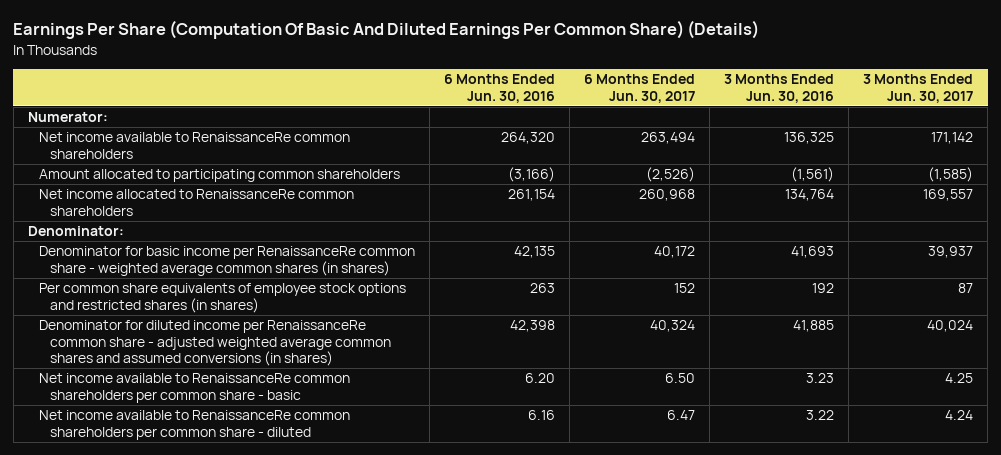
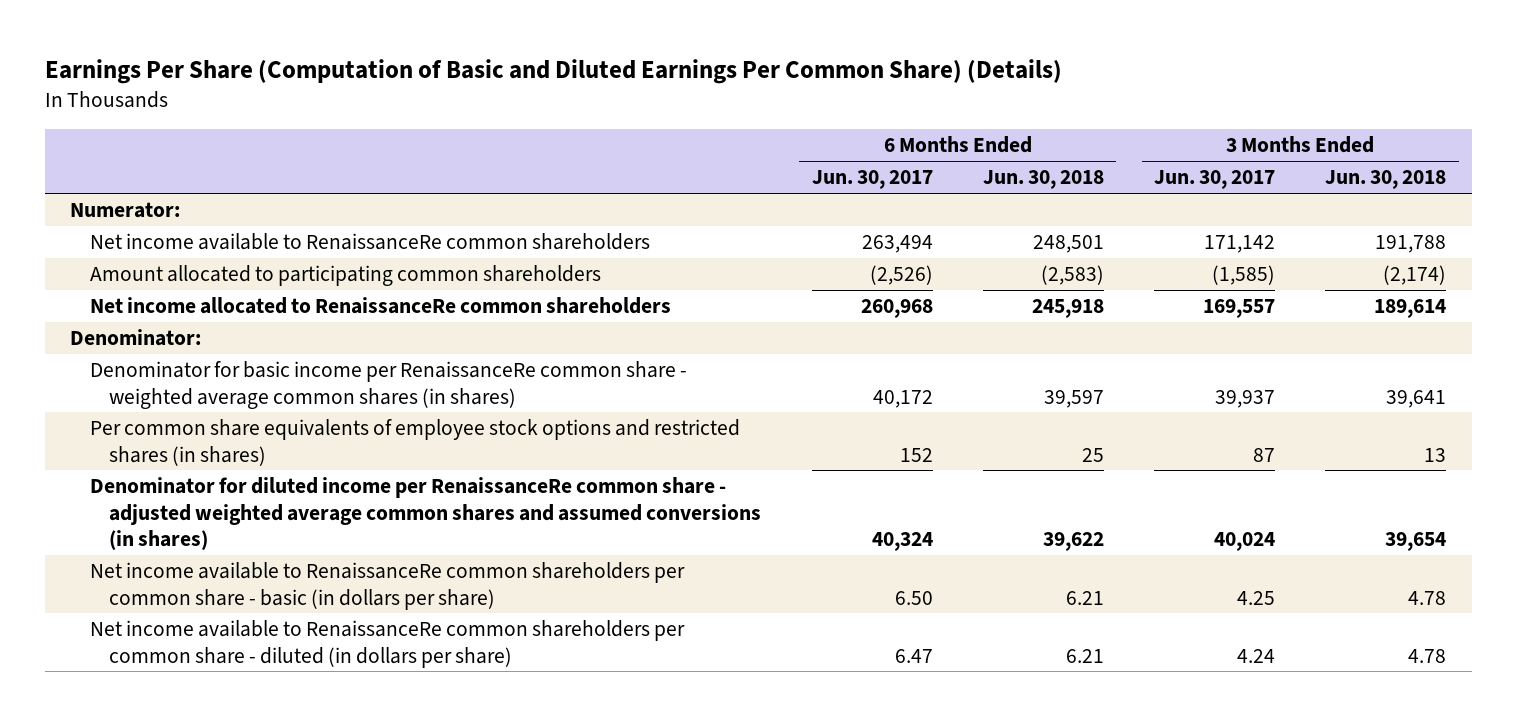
- Earnings Per Share (Computation Of Basic And Diluted Earnings Per Common Share) (Details)
+ Earnings Per Share (Computation of Basic and Diluted Earnings Per Common Share) (Details)
- | 6 Months Ended Jun. 30, 2016 | 6 Months Ended Jun. 30, 2017 | 3 Months Ended Jun. 30, 2016 | 3 Months Ended Jun. 30, 2017
+ | 6 Months Ended Jun. 30, 2017 | 6 Months Ended Jun. 30, 2018 | 3 Months Ended Jun. 30, 2017 | 3 Months Ended Jun. 30, 2018
- Net income available to RenaissanceRe common shareholders per common share - basic | 6.20 | 6.50 | 3.23 | 4.25
- Net income available to RenaissanceRe common shareholders per common share - diluted | 6.16 | 6.47 | 3.22 | 4.24
+ Net income available to RenaissanceRe common shareholders per common share - basic (in dollars per share) | 6.50 | 6.21 | 4.25 | 4.78
+ Net income available to RenaissanceRe common shareholders per common share - diluted (in dollars per share) | 6.47 | 6.21 | 4.24 | 4.78

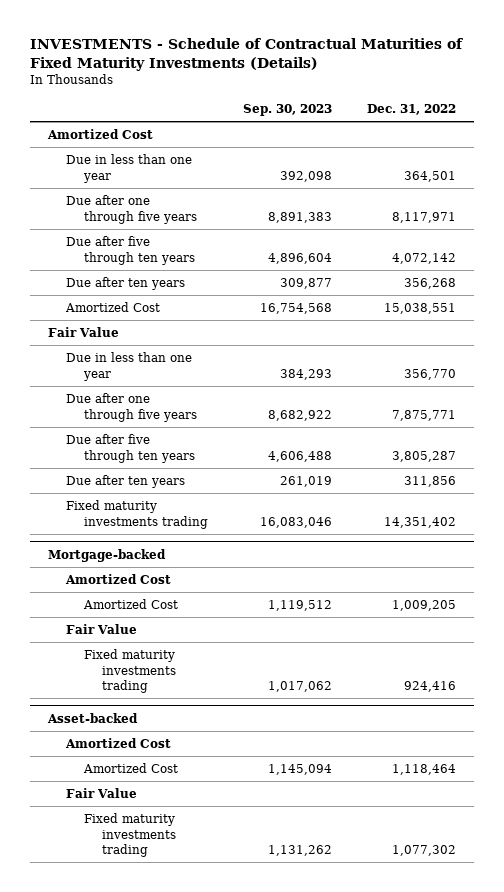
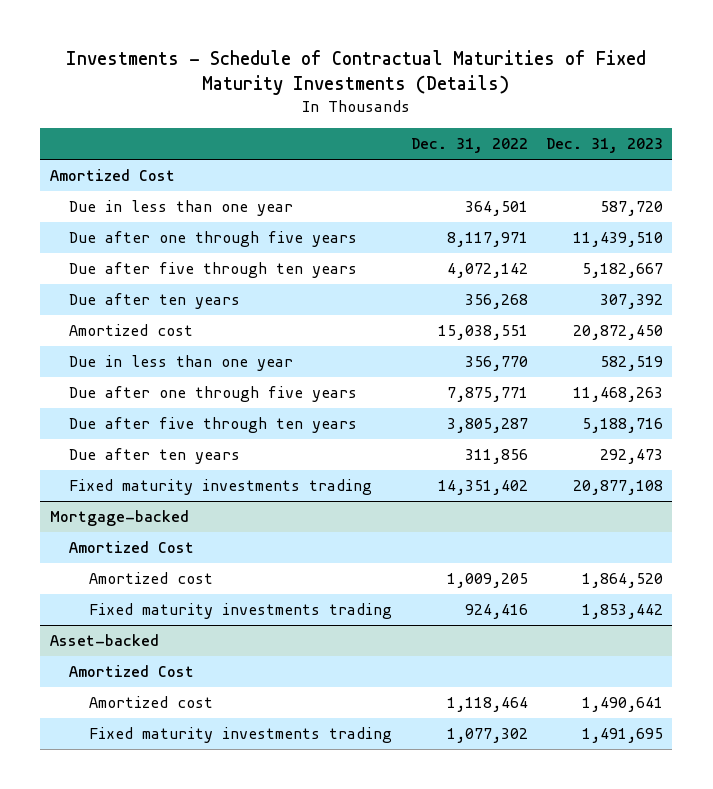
- INVESTMENTS - Schedule of Contractual Maturities of Fixed Maturity Investments (Details)
+ Investments - Schedule of Contractual Maturities of Fixed Maturity Investments (Details)
- | Sep. 30, 2023 | Dec. 31, 2022
+ | Dec. 31, 2022 | Dec. 31, 2023
- Amortized Cost | 16,754,568 | 15,038,551
- Fair Value
+ Amortized cost | 15,038,551 | 20,872,450
@ Mortgage-backed
- Amortized Cost | 1,119,512 | 1,009,205
- Fair Value
+ Amortized cost | 1,009,205 | 1,864,520
@ Asset-backed
- Amortized Cost | 1,145,094 | 1,118,464
- Fair Value
+ Amortized cost | 1,118,464 | 1,490,641

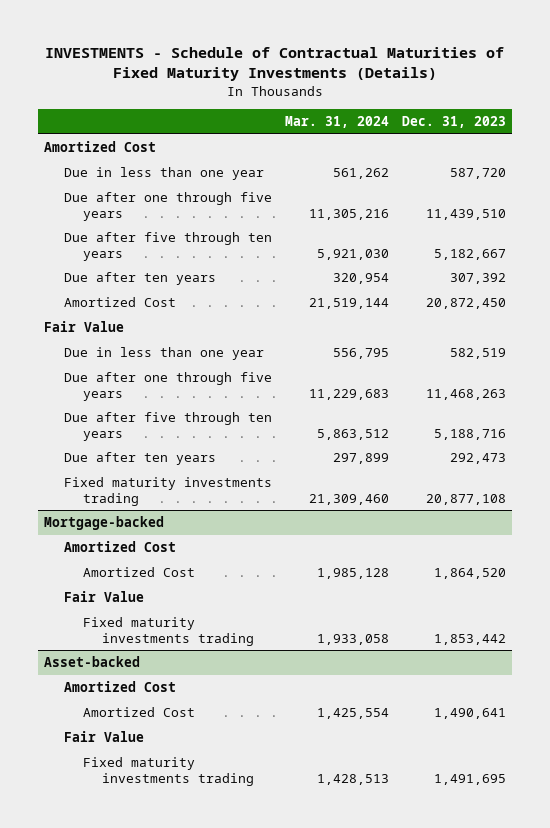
- Investments - Schedule of Contractual Maturities of Fixed Maturity Investments (Details)
+ INVESTMENTS - Schedule of Contractual Maturities of Fixed Maturity Investments (Details)
- | Dec. 31, 2022 | Dec. 31, 2023
+ | Mar. 31, 2024 | Dec. 31, 2023
- Amortized cost | 15,038,551 | 20,872,450
+ Amortized Cost | 21,519,144 | 20,872,450
+ Fair Value
@ Mortgage-backed
- Amortized cost | 1,009,205 | 1,864,520
+ Amortized Cost | 1,985,128 | 1,864,520
+ Fair Value
@ Asset-backed
- Amortized cost | 1,118,464 | 1,490,641
+ Amortized Cost | 1,425,554 | 1,490,641
+ Fair Value

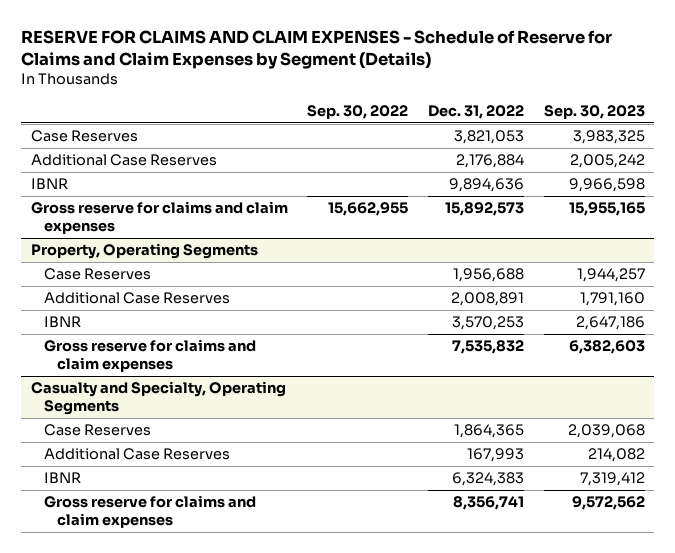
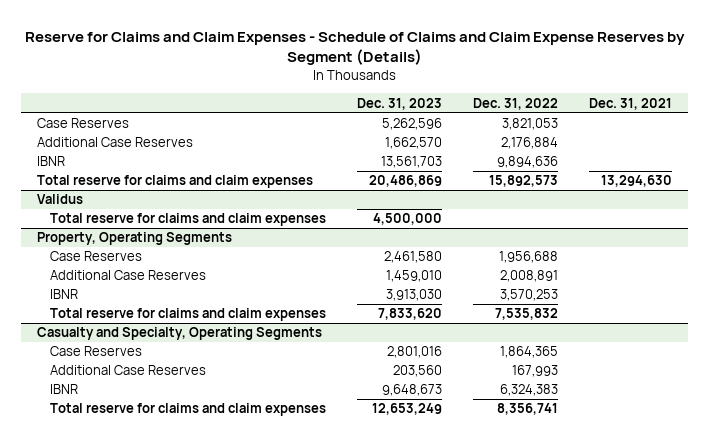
- RESERVE FOR CLAIMS AND CLAIM EXPENSES - Schedule of Reserve for Claims and Claim Expenses by Segment (Details)
+ Reserve for Claims and Claim Expenses - Schedule of Claims and Claim Expense Reserves by Segment (Details)
- | Sep. 30, 2022 | Dec. 31, 2022 | Sep. 30, 2023
+ | Dec. 31, 2023 | Dec. 31, 2022 | Dec. 31, 2021
- Gross reserve for claims and claim expenses | 15,662,955 | 15,892,573 | 15,955,165
+ Total reserve for claims and claim expenses | 20,486,869 | 15,892,573 | 13,294,630
+ Validus
+ Total reserve for claims and claim expenses | 4,500,000 | |
@ Property, Operating Segments
- Gross reserve for claims and claim expenses | | 7,535,832 | 6,382,603
+ Total reserve for claims and claim expenses | 7,833,620 | 7,535,832 |
@ Casualty and Specialty, Operating Segments
- Gross reserve for claims and claim expenses | | 8,356,741 | 9,572,562
+ Total reserve for claims and claim expenses | 12,653,249 | 8,356,741 |

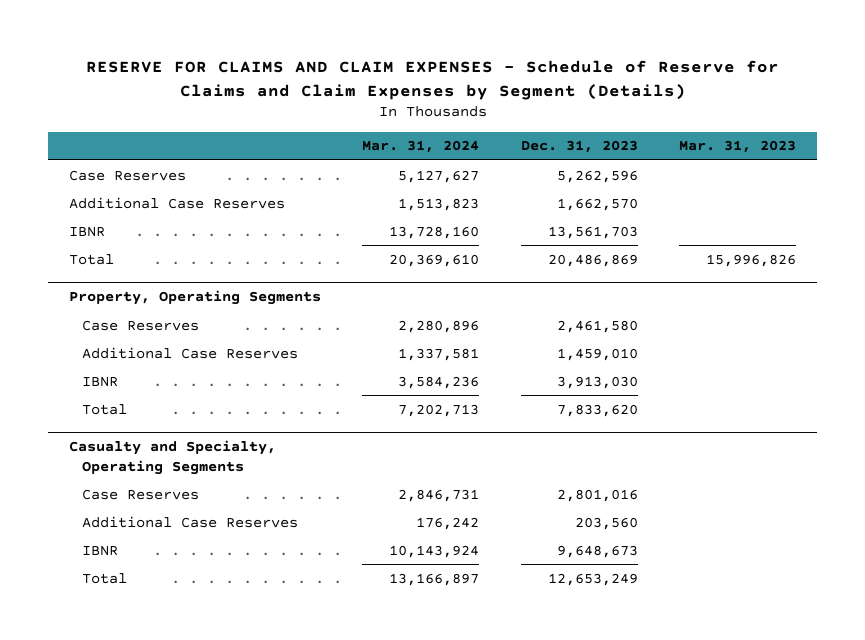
- Reserve for Claims and Claim Expenses - Schedule of Claims and Claim Expense Reserves by Segment (Details)
+ RESERVE FOR CLAIMS AND CLAIM EXPENSES - Schedule of Reserve for Claims and Claim Expenses by Segment (Details)
- | Dec. 31, 2023 | Dec. 31, 2022 | Dec. 31, 2021
+ | Mar. 31, 2024 | Dec. 31, 2023 | Mar. 31, 2023
- Total reserve for claims and claim expenses | 20,486,869 | 15,892,573 | 13,294,630
- Validus
- Total reserve for claims and claim expenses | 4,500,000 | |
+ Total | 20,369,610 | 20,486,869 | 15,996,826
@ Property, Operating Segments
- Total reserve for claims and claim expenses | 7,833,620 | 7,535,832 |
+ Total | 7,202,713 | 7,833,620 |
@ Casualty and Specialty, Operating Segments
- Total reserve for claims and claim expenses | 12,653,249 | 8,356,741 |
+ Total | 13,166,897 | 12,653,249 |

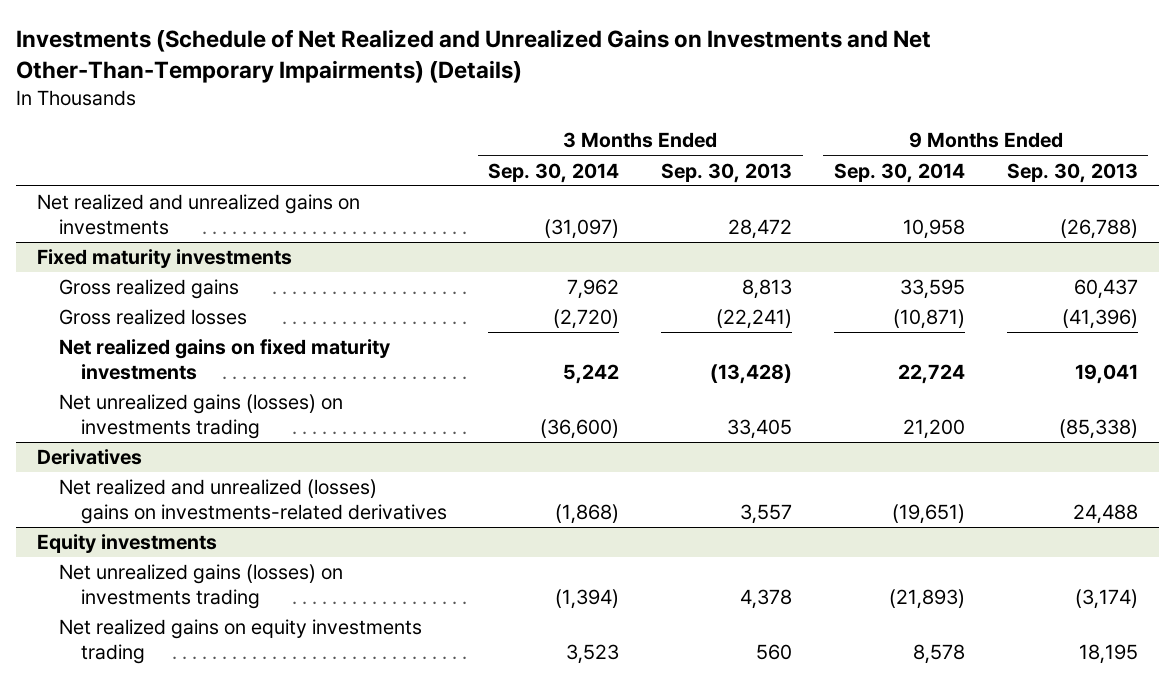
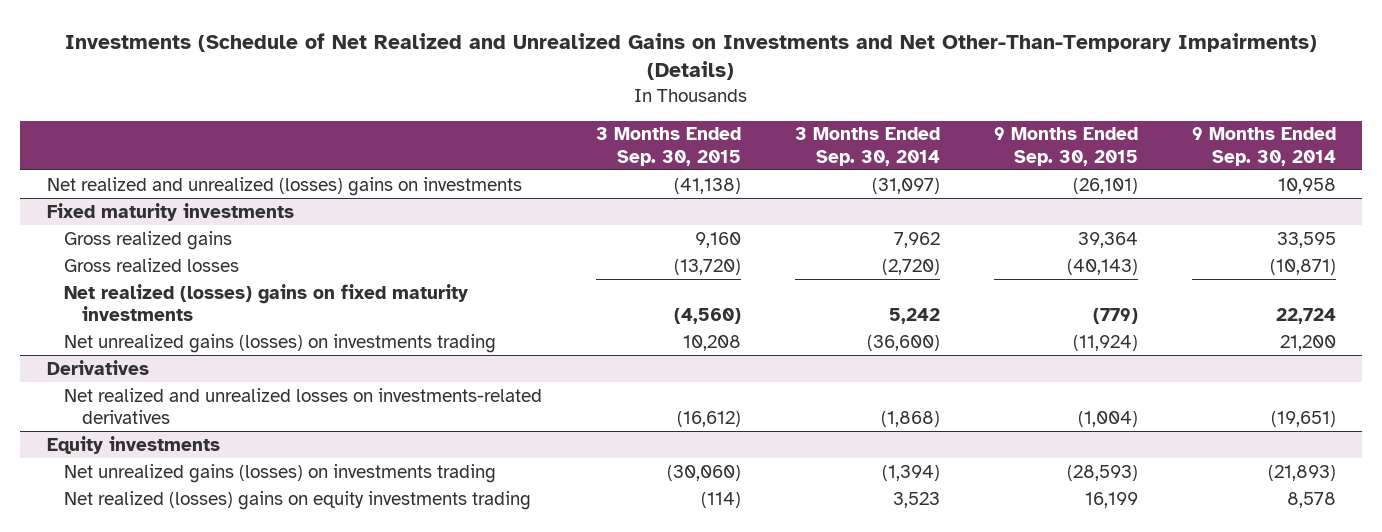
- | 3 Months Ended Sep. 30, 2014 | 3 Months Ended Sep. 30, 2013 | 9 Months Ended Sep. 30, 2014 | 9 Months Ended Sep. 30, 2013
+ | 3 Months Ended Sep. 30, 2015 | 3 Months Ended Sep. 30, 2014 | 9 Months Ended Sep. 30, 2015 | 9 Months Ended Sep. 30, 2014
- Net realized and unrealized gains on investments | (31,097) | 28,472 | 10,958 | (26,788)
+ Net realized and unrealized (losses) gains on investments | (41,138) | (31,097) | (26,101) | 10,958
@ Fixed maturity investments
- Net realized gains on fixed maturity investments | 5,242 | (13,428) | 22,724 | 19,041
+ Net realized (losses) gains on fixed maturity investments | (4,560) | 5,242 | (779) | 22,724
@ Derivatives
- Net realized and unrealized (losses) gains on investments-related derivatives | (1,868) | 3,557 | (19,651) | 24,488
+ Net realized and unrealized losses on investments-related derivatives | (16,612) | (1,868) | (1,004) | (19,651)
@ Equity investments
- Net realized gains on equity investments trading | 3,523 | 560 | 8,578 | 18,195
+ Net realized (losses) gains on equity investments trading | (114) | 3,523 | 16,199 | 8,578

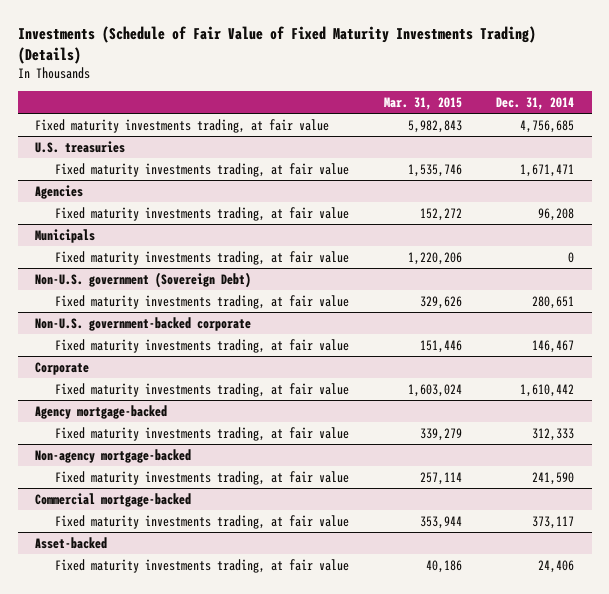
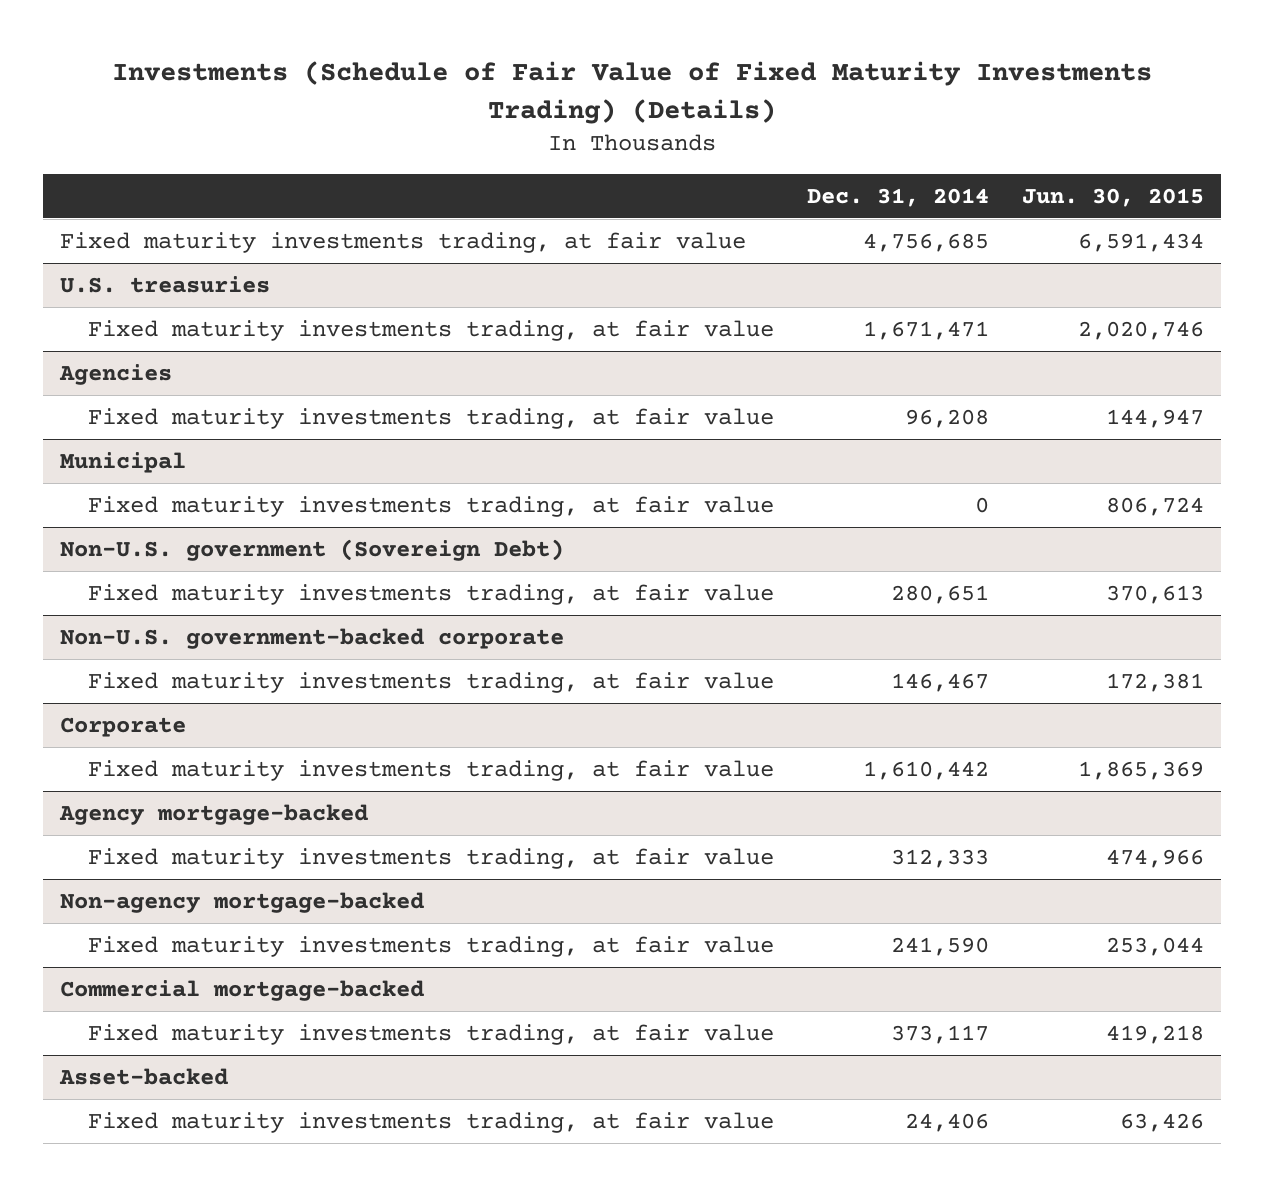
- | Mar. 31, 2015 | Dec. 31, 2014
+ | Dec. 31, 2014 | Jun. 30, 2015
- Municipals
+ Municipal

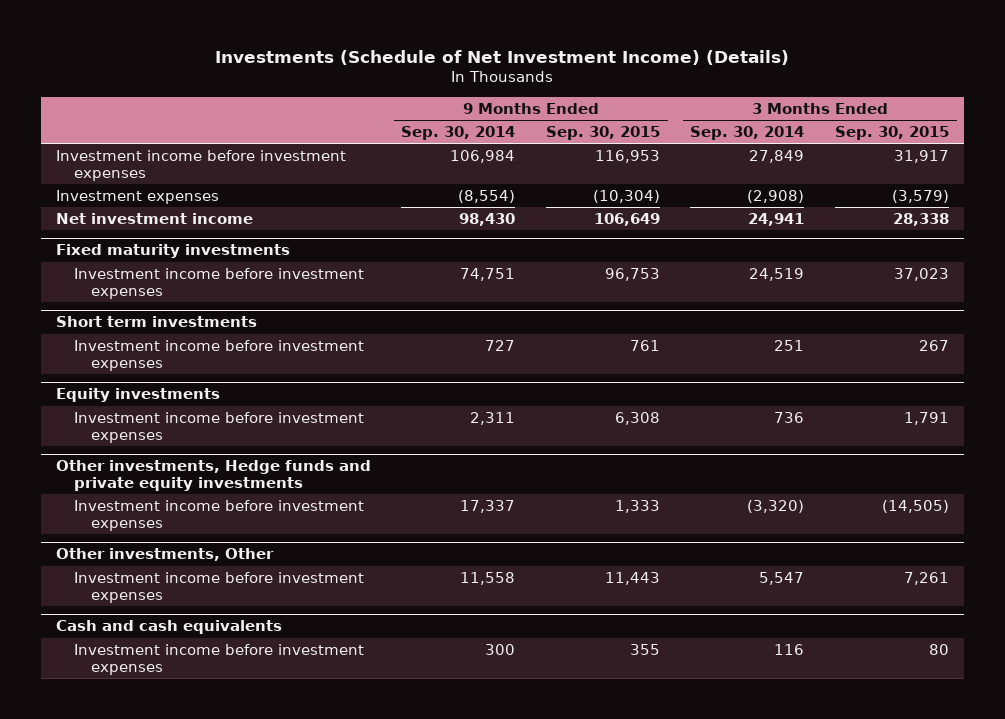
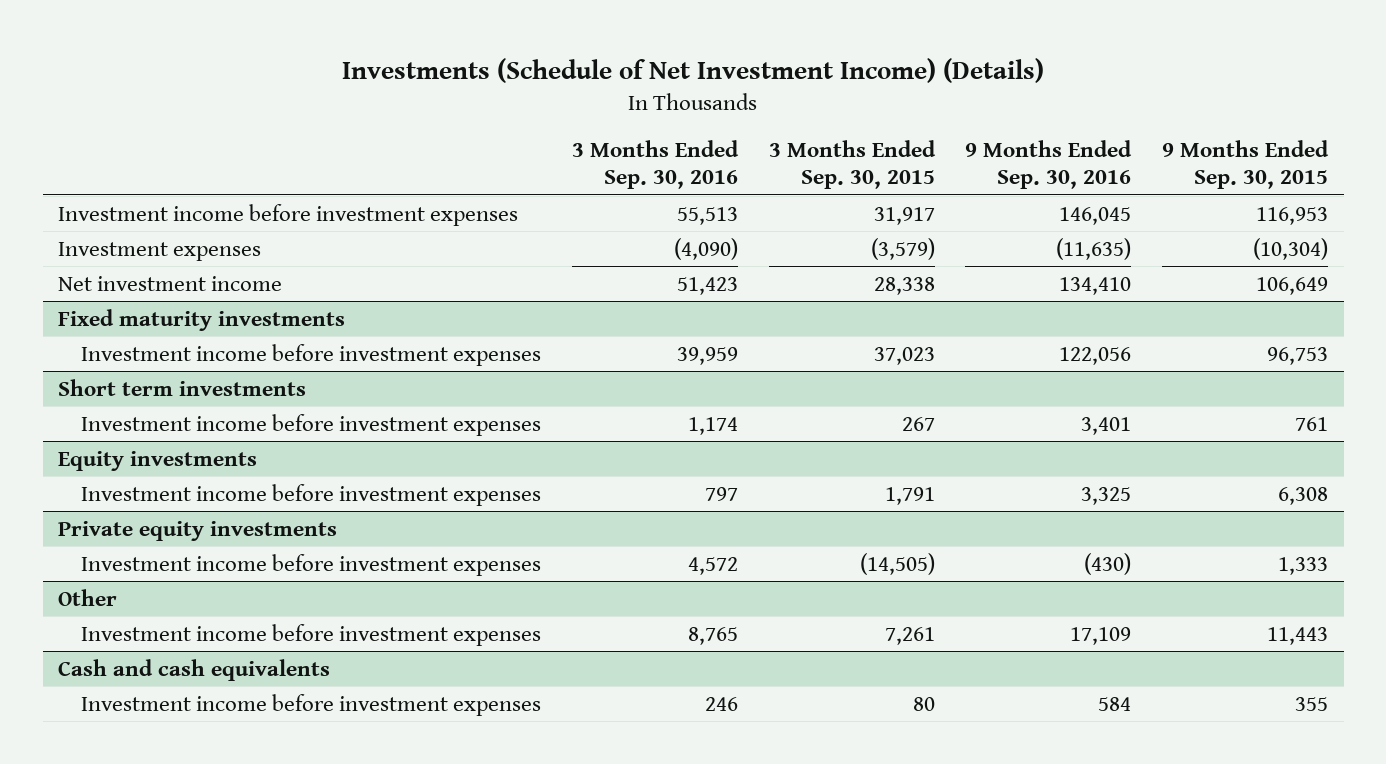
- | 9 Months Ended Sep. 30, 2014 | 9 Months Ended Sep. 30, 2015 | 3 Months Ended Sep. 30, 2014 | 3 Months Ended Sep. 30, 2015
+ | 3 Months Ended Sep. 30, 2016 | 3 Months Ended Sep. 30, 2015 | 9 Months Ended Sep. 30, 2016 | 9 Months Ended Sep. 30, 2015
- Other investments, Hedge funds and private equity investments
+ Private equity investments
- Other investments, Other
+ Other

